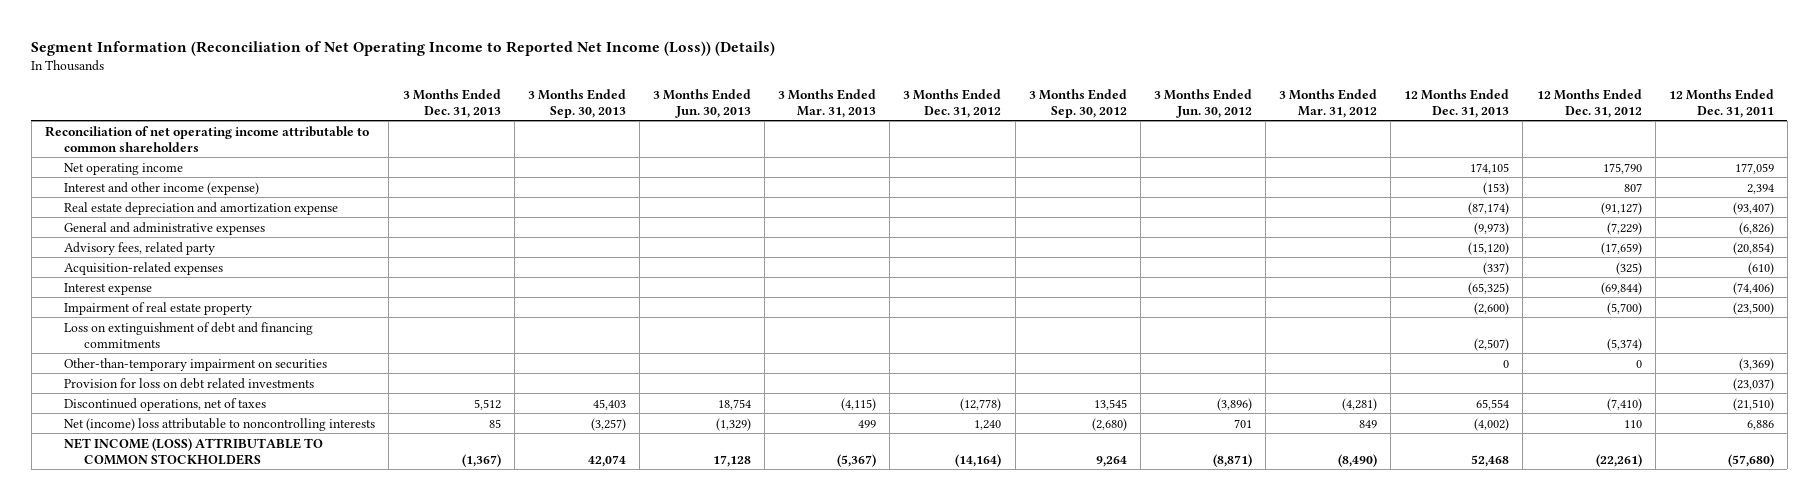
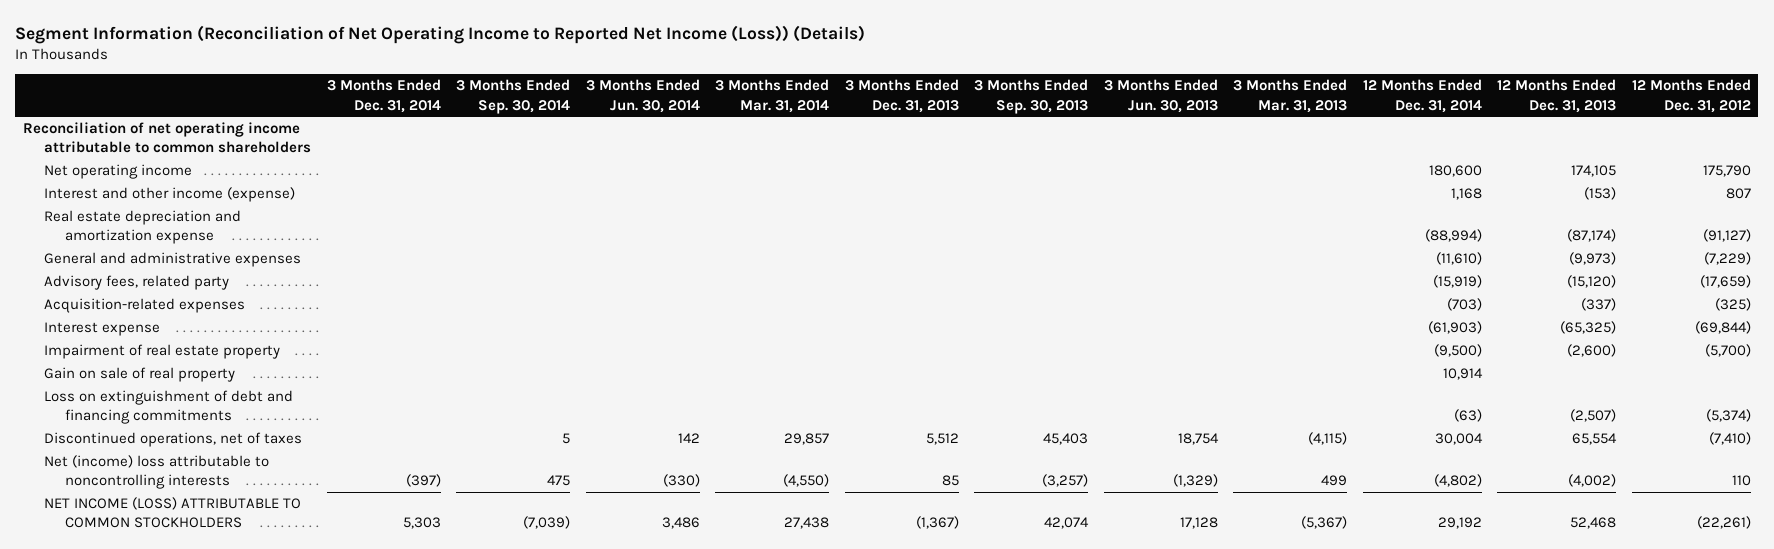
- | 3 Months Ended Dec. 31, 2013 | 3 Months Ended Sep. 30, 2013 | 3 Months Ended Jun. 30, 2013 | 3 Months Ended Mar. 31, 2013 | 3 Months Ended Dec. 31, 2012 | 3 Months Ended Sep. 30, 2012 | 3 Months Ended Jun. 30, 2012 | 3 Months Ended Mar. 31, 2012 | 12 Months Ended Dec. 31, 2013 | 12 Months Ended Dec. 31, 2012 | 12 Months Ended Dec. 31, 2011
+ | 3 Months Ended Dec. 31, 2014 | 3 Months Ended Sep. 30, 2014 | 3 Months Ended Jun. 30, 2014 | 3 Months Ended Mar. 31, 2014 | 3 Months Ended Dec. 31, 2013 | 3 Months Ended Sep. 30, 2013 | 3 Months Ended Jun. 30, 2013 | 3 Months Ended Mar. 31, 2013 | 12 Months Ended Dec. 31, 2014 | 12 Months Ended Dec. 31, 2013 | 12 Months Ended Dec. 31, 2012
+ Gain on sale of real property | | | | | | | | | 10,914 | |
- Other-than-temporary impairment on securities | | | | | | | | | 0 | 0 | (3,369)
- Provision for loss on debt related investments | | | | | | | | | | | (23,037)

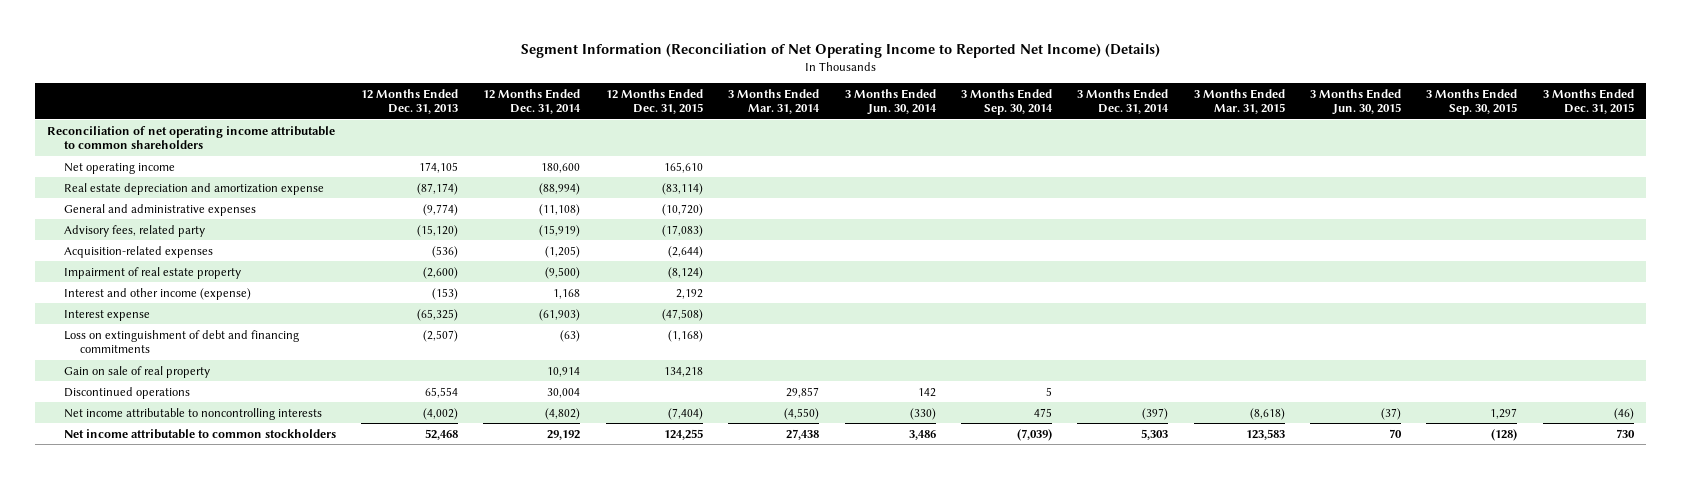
- Segment Information (Reconciliation of Net Operating Income to Reported Net Income (Loss)) (Details)
+ Segment Information (Reconciliation of Net Operating Income to Reported Net Income) (Details)
- | 3 Months Ended Dec. 31, 2014 | 3 Months Ended Sep. 30, 2014 | 3 Months Ended Jun. 30, 2014 | 3 Months Ended Mar. 31, 2014 | 3 Months Ended Dec. 31, 2013 | 3 Months Ended Sep. 30, 2013 | 3 Months Ended Jun. 30, 2013 | 3 Months Ended Mar. 31, 2013 | 12 Months Ended Dec. 31, 2014 | 12 Months Ended Dec. 31, 2013 | 12 Months Ended Dec. 31, 2012
+ | 12 Months Ended Dec. 31, 2013 | 12 Months Ended Dec. 31, 2014 | 12 Months Ended Dec. 31, 2015 | 3 Months Ended Mar. 31, 2014 | 3 Months Ended Jun. 30, 2014 | 3 Months Ended Sep. 30, 2014 | 3 Months Ended Dec. 31, 2014 | 3 Months Ended Mar. 31, 2015 | 3 Months Ended Jun. 30, 2015 | 3 Months Ended Sep. 30, 2015 | 3 Months Ended Dec. 31, 2015
- General and administrative expenses | | | | | | | | | (11,610) | (9,973) | (7,229)
+ General and administrative expenses | (9,774) | (11,108) | (10,720) | | | | | | | |
- Acquisition-related expenses | | | | | | | | | (703) | (337) | (325)
+ Acquisition-related expenses | (536) | (1,205) | (2,644) | | | | | | | |
moved down: Interest and other income (expense) | (153) | 1,168 | 2,192 | | | | | | | |
moved down: Interest expense | (65,325) | (61,903) | (47,508) | | | | | | | |
- Discontinued operations, net of taxes | | 5 | 142 | 29,857 | 5,512 | 45,403 | 18,754 | (4,115) | 30,004 | 65,554 | (7,410)
- Net (income) loss attributable to noncontrolling interests | (397) | 475 | (330) | (4,550) | 85 | (3,257) | (1,329) | 499 | (4,802) | (4,002) | 110
- NET INCOME (LOSS) ATTRIBUTABLE TO COMMON STOCKHOLDERS | 5,303 | (7,039) | 3,486 | 27,438 | (1,367) | 42,074 | 17,128 | (5,367) | 29,192 | 52,468 | (22,261)
moved down: Gain on sale of real property | | 10,914 | 134,218 | | | | | | | |
+ Discontinued operations | 65,554 | 30,004 | | 29,857 | 142 | 5 | | | | |
+ Net income attributable to noncontrolling interests | (4,002) | (4,802) | (7,404) | (4,550) | (330) | 475 | (397) | (8,618) | (37) | 1,297 | (46)
+ Net income attributable to common stockholders | 52,468 | 29,192 | 124,255 | 27,438 | 3,486 | (7,039) | 5,303 | 123,583 | 70 | (128) | 730

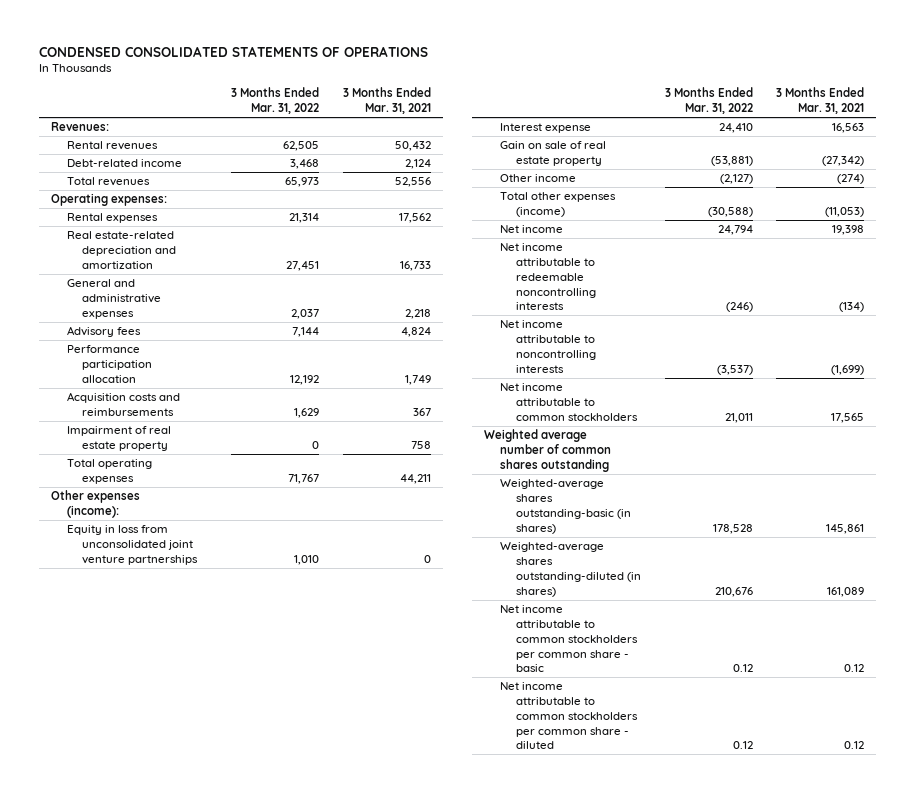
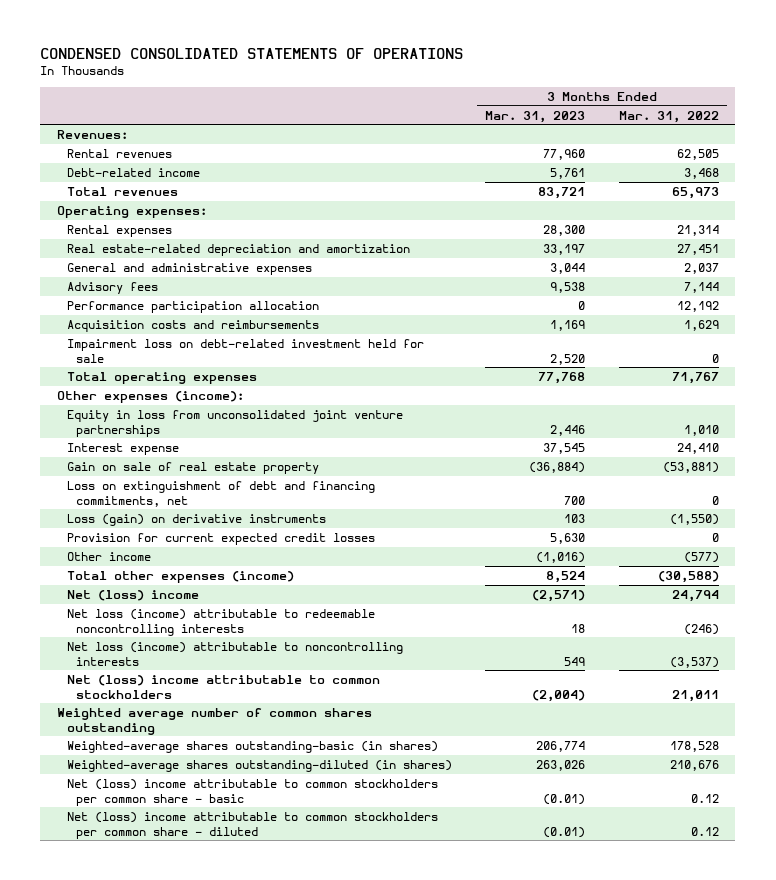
- | 3 Months Ended Mar. 31, 2022 | 3 Months Ended Mar. 31, 2021
+ | 3 Months Ended Mar. 31, 2023 | 3 Months Ended Mar. 31, 2022
- Impairment of real estate property | 0 | 758
+ Impairment loss on debt-related investment held for sale | 2,520 | 0
- Other income | (2,127) | (274)
+ Loss on extinguishment of debt and financing commitments, net | 700 | 0
+ Loss (gain) on derivative instruments | 103 | (1,550)
+ Provision for current expected credit losses | 5,630 | 0
+ Other income | (1,016) | (577)
- Net income | 24,794 | 19,398
- Net income attributable to redeemable noncontrolling interests | (246) | (134)
- Net income attributable to noncontrolling interests | (3,537) | (1,699)
- Net income attributable to common stockholders | 21,011 | 17,565
+ Net (loss) income | (2,571) | 24,794
+ Net loss (income) attributable to redeemable noncontrolling interests | 18 | (246)
+ Net loss (income) attributable to noncontrolling interests | 549 | (3,537)
+ Net (loss) income attributable to common stockholders | (2,004) | 21,011
- Net income attributable to common stockholders per common share - basic | 0.12 | 0.12
- Net income attributable to common stockholders per common share - diluted | 0.12 | 0.12
+ Net (loss) income attributable to common stockholders per common share - basic | (0.01) | 0.12
+ Net (loss) income attributable to common stockholders per common share - diluted | (0.01) | 0.12

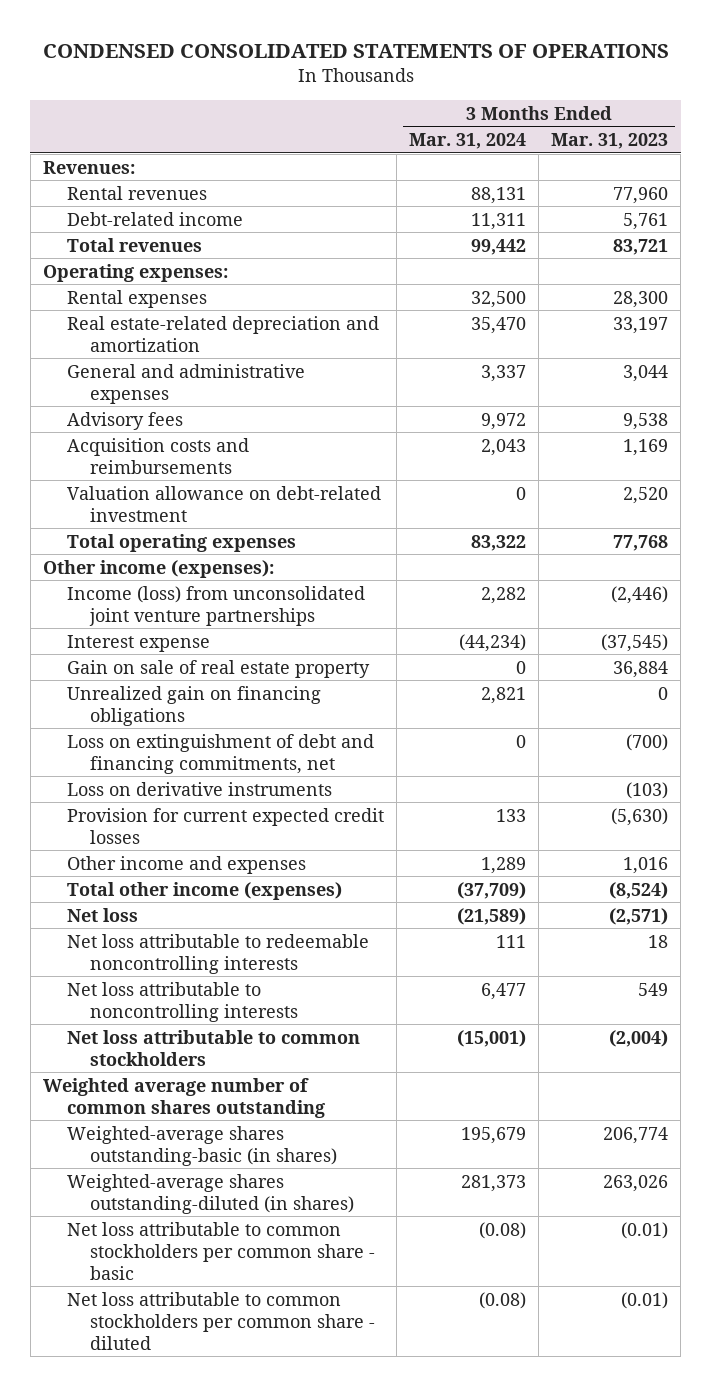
- | 3 Months Ended Mar. 31, 2023 | 3 Months Ended Mar. 31, 2022
+ | 3 Months Ended Mar. 31, 2024 | 3 Months Ended Mar. 31, 2023
- Performance participation allocation | 0 | 12,192
- Impairment loss on debt-related investment held for sale | 2,520 | 0
+ Valuation allowance on debt-related investment | 0 | 2,520
- Other expenses (income):
- Equity in loss from unconsolidated joint venture partnerships | 2,446 | 1,010
- Interest expense | 37,545 | 24,410
- Gain on sale of real estate property | (36,884) | (53,881)
- Loss on extinguishment of debt and financing commitments, net | 700 | 0
- Loss (gain) on derivative instruments | 103 | (1,550)
- Provision for current expected credit losses | 5,630 | 0
- Other income | (1,016) | (577)
- Total other expenses (income) | 8,524 | (30,588)
- Net (loss) income | (2,571) | 24,794
- Net loss (income) attributable to redeemable noncontrolling interests | 18 | (246)
- Net loss (income) attributable to noncontrolling interests | 549 | (3,537)
- Net (loss) income attributable to common stockholders | (2,004) | 21,011
+ Other income (expenses):
+ Income (loss) from unconsolidated joint venture partnerships | 2,282 | (2,446)
+ Interest expense | (44,234) | (37,545)
+ Gain on sale of real estate property | 0 | 36,884
+ Unrealized gain on financing obligations | 2,821 | 0
+ Loss on extinguishment of debt and financing commitments, net | 0 | (700)
+ Loss on derivative instruments | | (103)
+ Provision for current expected credit losses | 133 | (5,630)
+ Other income and expenses | 1,289 | 1,016
+ Total other income (expenses) | (37,709) | (8,524)
+ Net loss | (21,589) | (2,571)
+ Net loss attributable to redeemable noncontrolling interests | 111 | 18
+ Net loss attributable to noncontrolling interests | 6,477 | 549
+ Net loss attributable to common stockholders | (15,001) | (2,004)
- Net (loss) income attributable to common stockholders per common share - basic | (0.01) | 0.12
- Net (loss) income attributable to common stockholders per common share - diluted | (0.01) | 0.12
+ Net loss attributable to common stockholders per common share - basic | (0.08) | (0.01)
+ Net loss attributable to common stockholders per common share - diluted | (0.08) | (0.01)

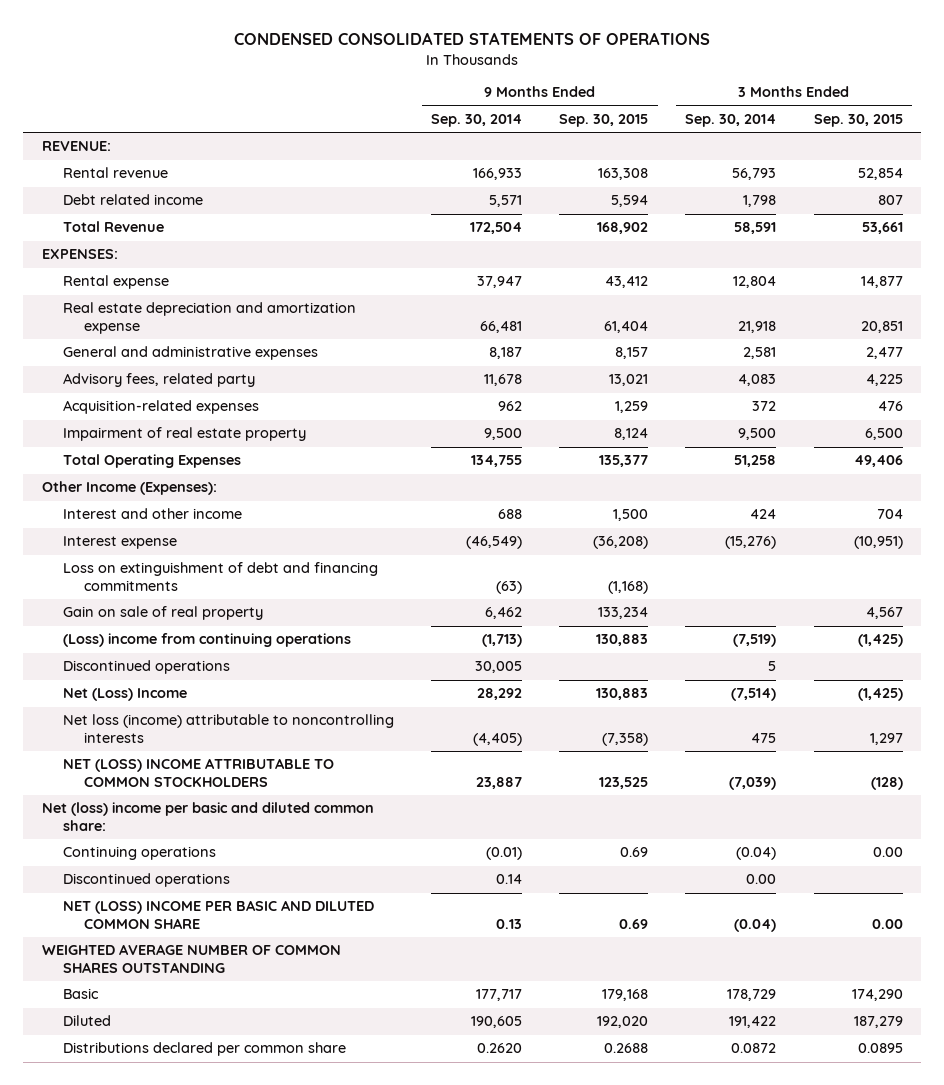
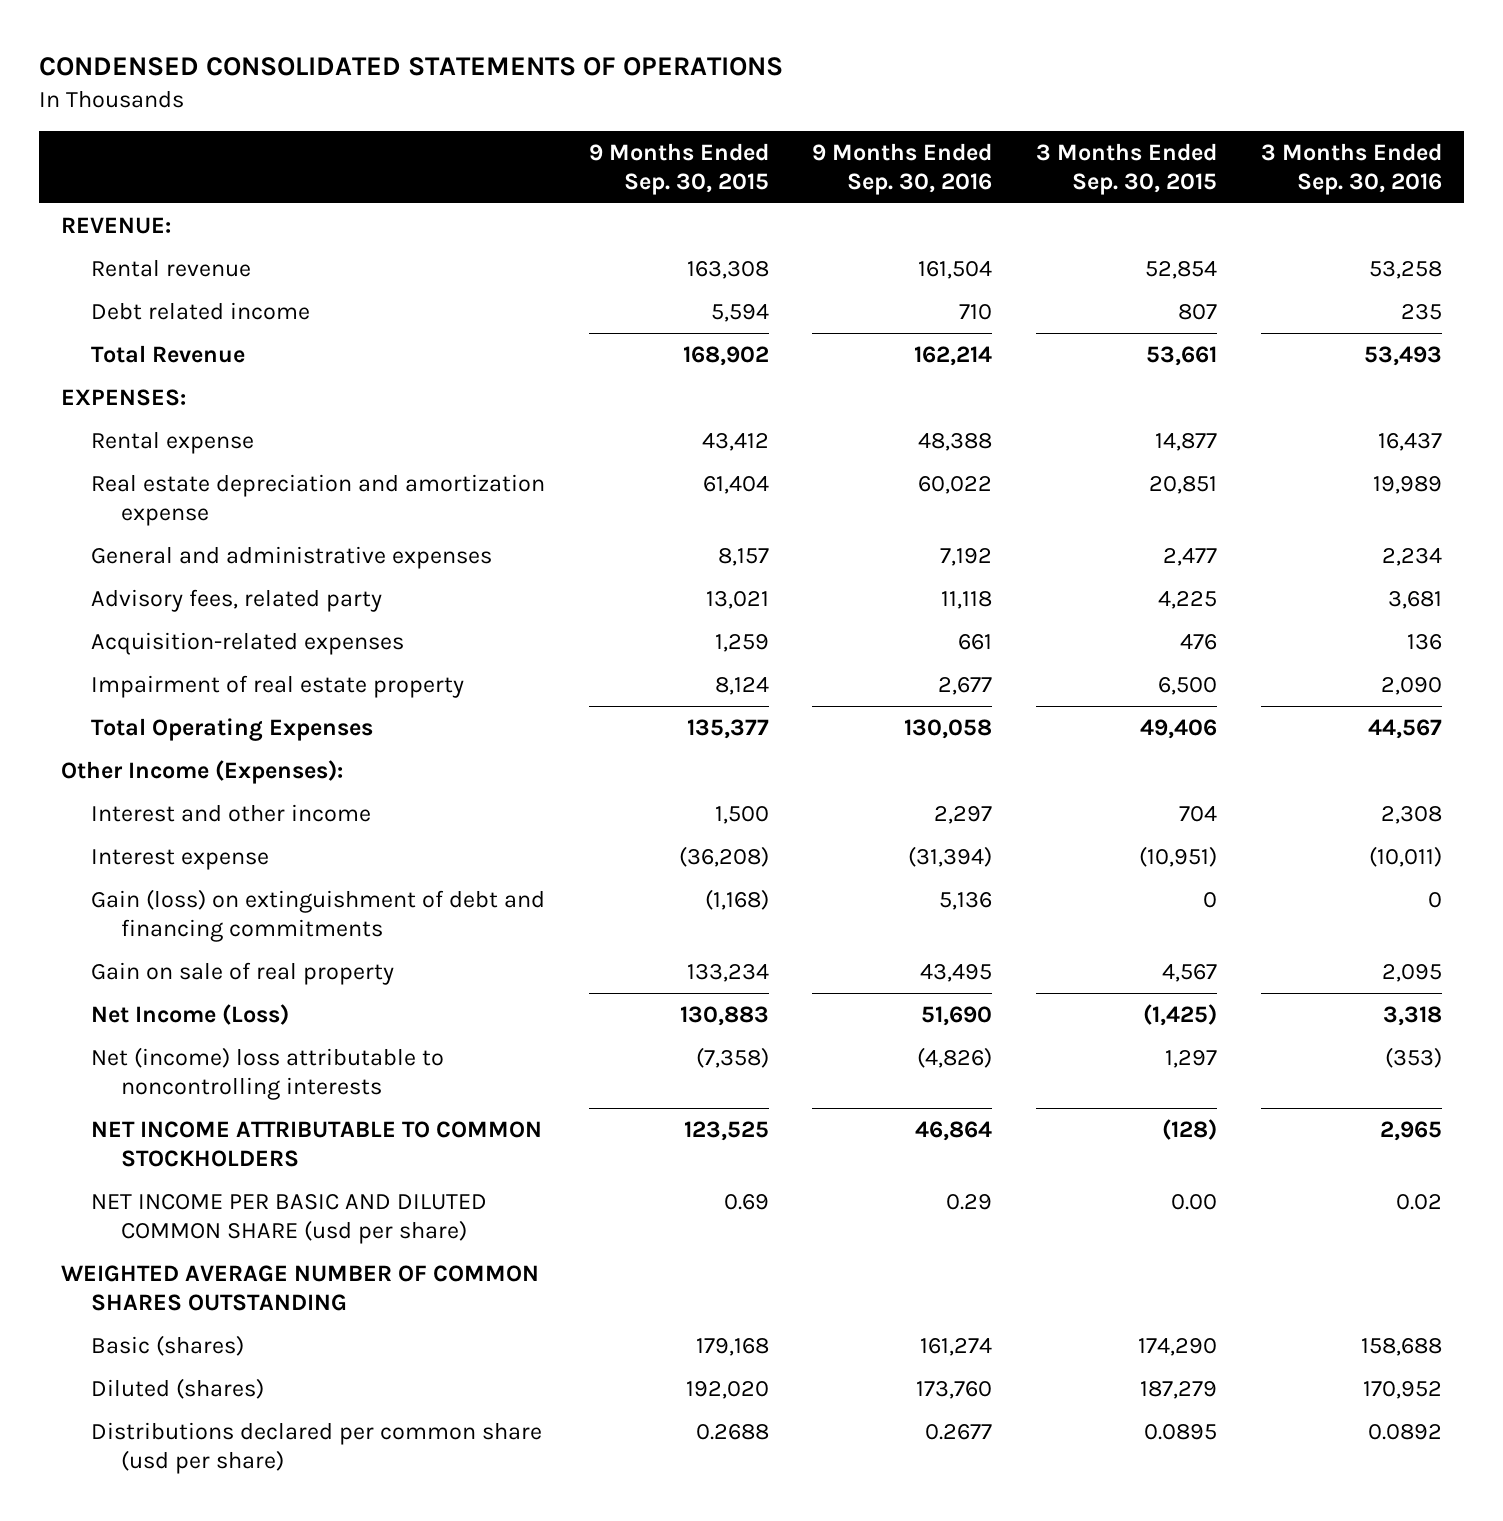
- | 9 Months Ended Sep. 30, 2014 | 9 Months Ended Sep. 30, 2015 | 3 Months Ended Sep. 30, 2014 | 3 Months Ended Sep. 30, 2015
+ | 9 Months Ended Sep. 30, 2015 | 9 Months Ended Sep. 30, 2016 | 3 Months Ended Sep. 30, 2015 | 3 Months Ended Sep. 30, 2016
- Loss on extinguishment of debt and financing commitments | (63) | (1,168) | |
+ Gain (loss) on extinguishment of debt and financing commitments | (1,168) | 5,136 | 0 | 0
- (Loss) income from continuing operations | (1,713) | 130,883 | (7,519) | (1,425)
- Discontinued operations | 30,005 | | 5 |
- Net (Loss) Income | 28,292 | 130,883 | (7,514) | (1,425)
- Net loss (income) attributable to noncontrolling interests | (4,405) | (7,358) | 475 | 1,297
- NET (LOSS) INCOME ATTRIBUTABLE TO COMMON STOCKHOLDERS | 23,887 | 123,525 | (7,039) | (128)
- Net (loss) income per basic and diluted common share:
- Continuing operations | (0.01) | 0.69 | (0.04) | 0.00
- Discontinued operations | 0.14 | | 0.00 |
- NET (LOSS) INCOME PER BASIC AND DILUTED COMMON SHARE | 0.13 | 0.69 | (0.04) | 0.00
+ Net Income (Loss) | 130,883 | 51,690 | (1,425) | 3,318
+ Net (income) loss attributable to noncontrolling interests | (7,358) | (4,826) | 1,297 | (353)
+ NET INCOME ATTRIBUTABLE TO COMMON STOCKHOLDERS | 123,525 | 46,864 | (128) | 2,965
+ NET INCOME PER BASIC AND DILUTED COMMON SHARE (usd per share) | 0.69 | 0.29 | 0.00 | 0.02
- Basic | 177,717 | 179,168 | 178,729 | 174,290
- Diluted | 190,605 | 192,020 | 191,422 | 187,279
- Distributions declared per common share | 0.2620 | 0.2688 | 0.0872 | 0.0895
+ Basic (shares) | 179,168 | 161,274 | 174,290 | 158,688
+ Diluted (shares) | 192,020 | 173,760 | 187,279 | 170,952
+ Distributions declared per common share (usd per share) | 0.2688 | 0.2677 | 0.0895 | 0.0892

